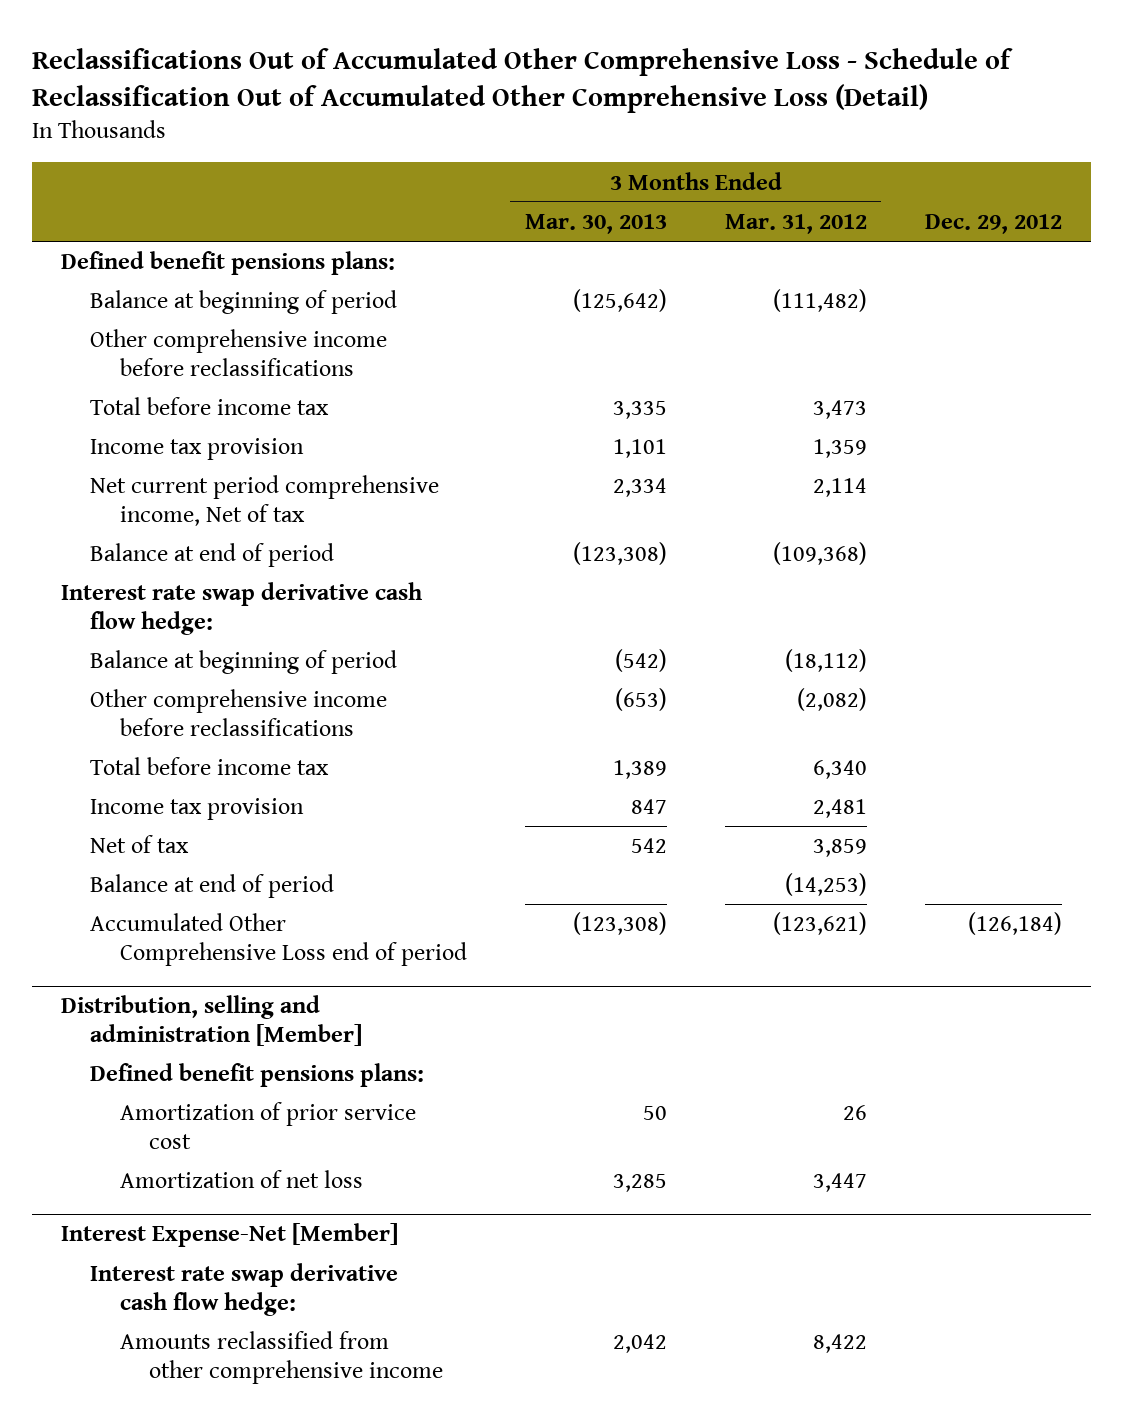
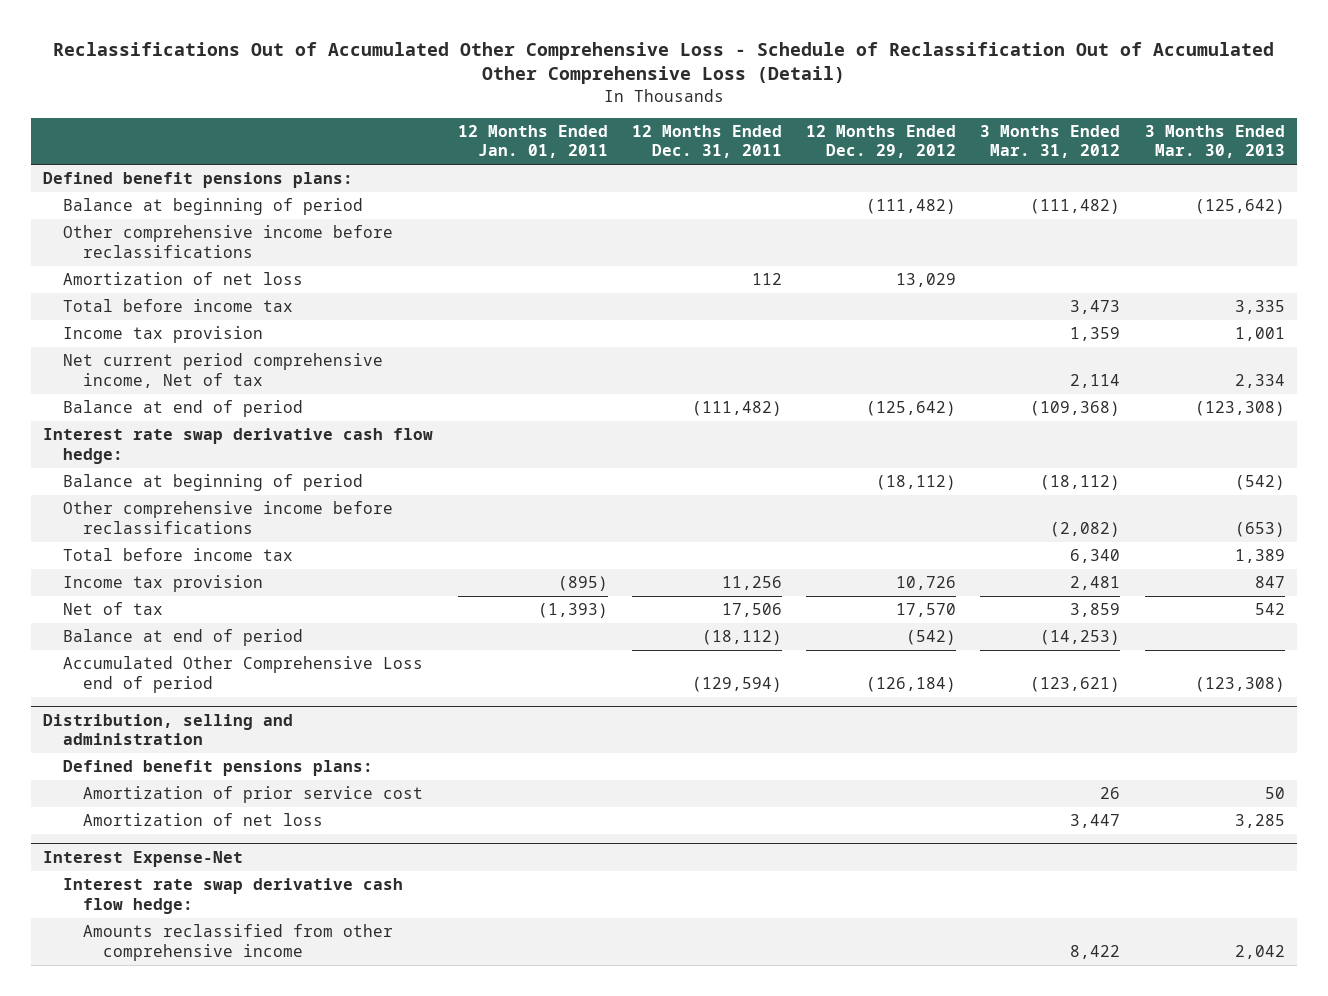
- | 3 Months Ended Mar. 30, 2013 | 3 Months Ended Mar. 31, 2012 | Dec. 29, 2012
+ | 12 Months Ended Jan. 01, 2011 | 12 Months Ended Dec. 31, 2011 | 12 Months Ended Dec. 29, 2012 | 3 Months Ended Mar. 31, 2012 | 3 Months Ended Mar. 30, 2013
+ Amortization of net loss | | 112 | 13,029 | |
- Income tax provision | 1,101 | 1,359 |
+ Income tax provision | | | | 1,359 | 1,001
- Distribution, selling and administration [Member]
+ Distribution, selling and administration
- Interest Expense-Net [Member]
+ Interest Expense-Net

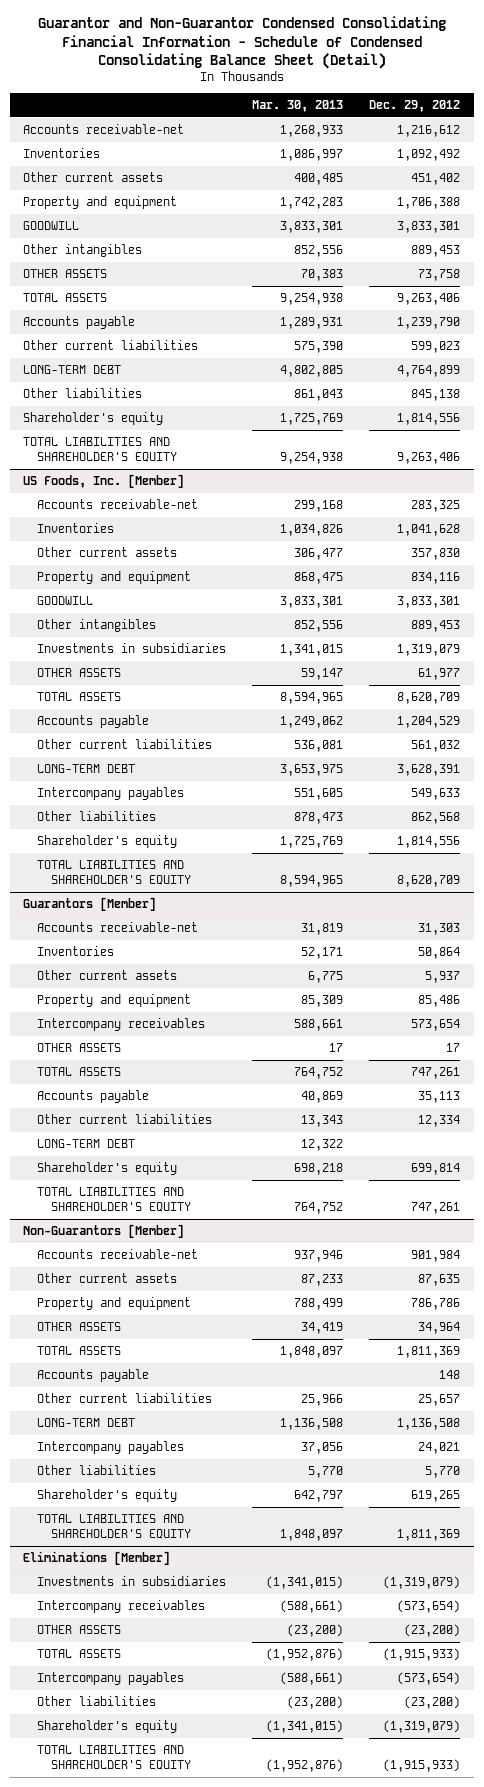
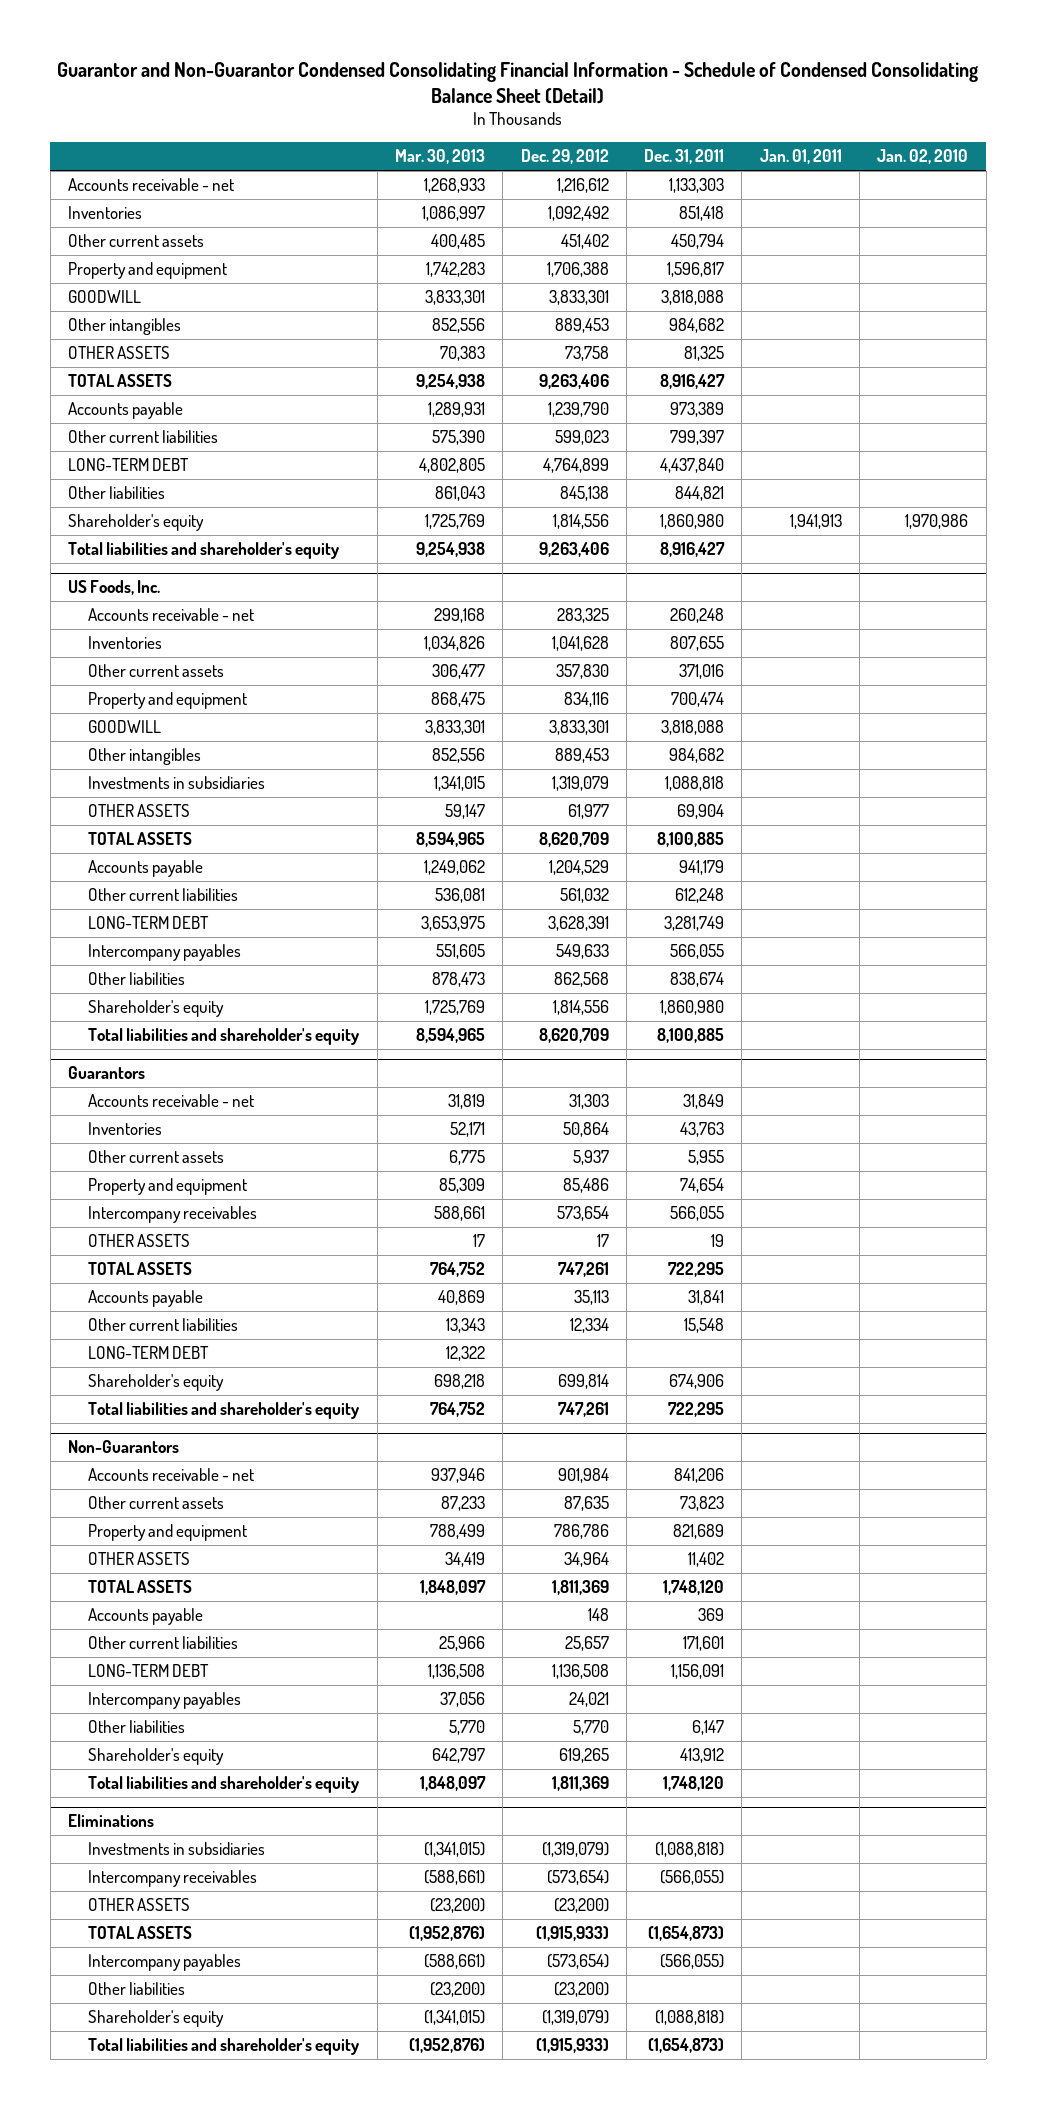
- | Mar. 30, 2013 | Dec. 29, 2012
+ | Mar. 30, 2013 | Dec. 29, 2012 | Dec. 31, 2011 | Jan. 01, 2011 | Jan. 02, 2010
- Accounts receivable-net | 1,268,933 | 1,216,612
+ Accounts receivable - net | 1,268,933 | 1,216,612 | 1,133,303 | |
- TOTAL LIABILITIES AND SHAREHOLDER'S EQUITY | 9,254,938 | 9,263,406
- US Foods, Inc. [Member]
- Accounts receivable-net | 299,168 | 283,325
+ Total liabilities and shareholder's equity | 9,254,938 | 9,263,406 | 8,916,427 | |
+ US Foods, Inc.
+ Accounts receivable - net | 299,168 | 283,325 | 260,248 | |
- TOTAL LIABILITIES AND SHAREHOLDER'S EQUITY | 8,594,965 | 8,620,709
- Guarantors [Member]
- Accounts receivable-net | 31,819 | 31,303
+ Total liabilities and shareholder's equity | 8,594,965 | 8,620,709 | 8,100,885 | |
+ Guarantors
+ Accounts receivable - net | 31,819 | 31,303 | 31,849 | |
- TOTAL LIABILITIES AND SHAREHOLDER'S EQUITY | 764,752 | 747,261
- Non-Guarantors [Member]
- Accounts receivable-net | 937,946 | 901,984
+ Total liabilities and shareholder's equity | 764,752 | 747,261 | 722,295 | |
+ Non-Guarantors
+ Accounts receivable - net | 937,946 | 901,984 | 841,206 | |
- TOTAL LIABILITIES AND SHAREHOLDER'S EQUITY | 1,848,097 | 1,811,369
- Eliminations [Member]
+ Total liabilities and shareholder's equity | 1,848,097 | 1,811,369 | 1,748,120 | |
+ Eliminations
- TOTAL LIABILITIES AND SHAREHOLDER'S EQUITY | (1,952,876) | (1,915,933)
+ Total liabilities and shareholder's equity | (1,952,876) | (1,915,933) | (1,654,873) | |

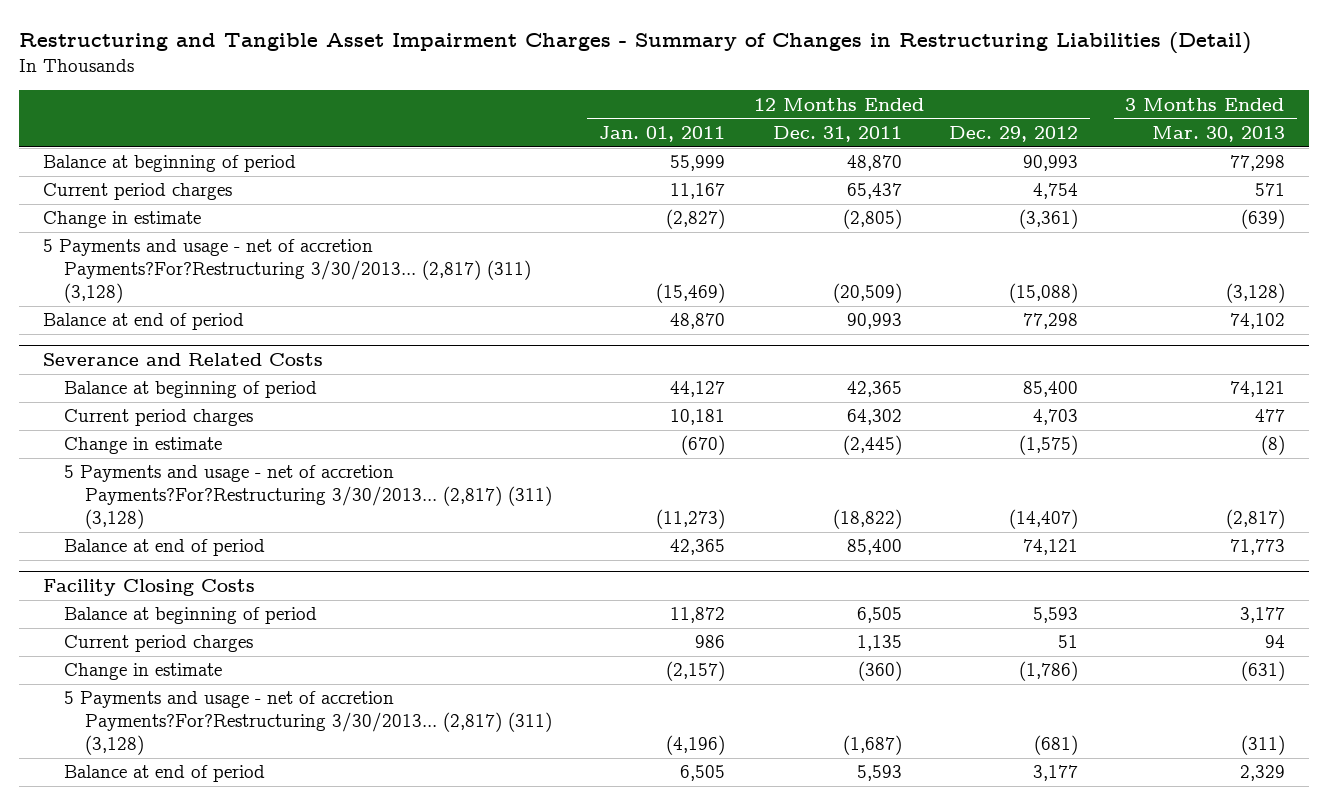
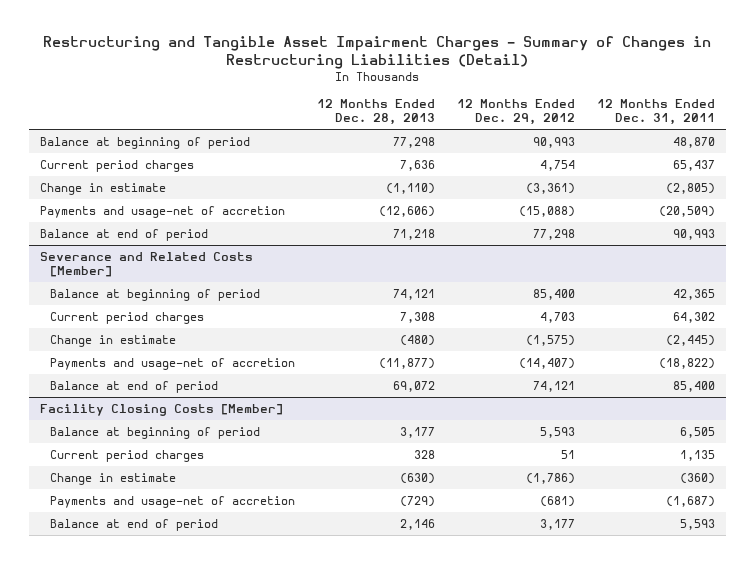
- | 12 Months Ended Jan. 01, 2011 | 12 Months Ended Dec. 31, 2011 | 12 Months Ended Dec. 29, 2012 | 3 Months Ended Mar. 30, 2013
+ | 12 Months Ended Dec. 28, 2013 | 12 Months Ended Dec. 29, 2012 | 12 Months Ended Dec. 31, 2011
- 5 Payments and usage - net of accretion Payments?For?Restructuring 3/30/2013... (2,817) (311) (3,128) | (15,469) | (20,509) | (15,088) | (3,128)
+ Payments and usage-net of accretion | (12,606) | (15,088) | (20,509)
- Severance and Related Costs
+ Severance and Related Costs [Member]
- 5 Payments and usage - net of accretion Payments?For?Restructuring 3/30/2013... (2,817) (311) (3,128) | (11,273) | (18,822) | (14,407) | (2,817)
+ Payments and usage-net of accretion | (11,877) | (14,407) | (18,822)
- Facility Closing Costs
+ Facility Closing Costs [Member]
- 5 Payments and usage - net of accretion Payments?For?Restructuring 3/30/2013... (2,817) (311) (3,128) | (4,196) | (1,687) | (681) | (311)
+ Payments and usage-net of accretion | (729) | (681) | (1,687)

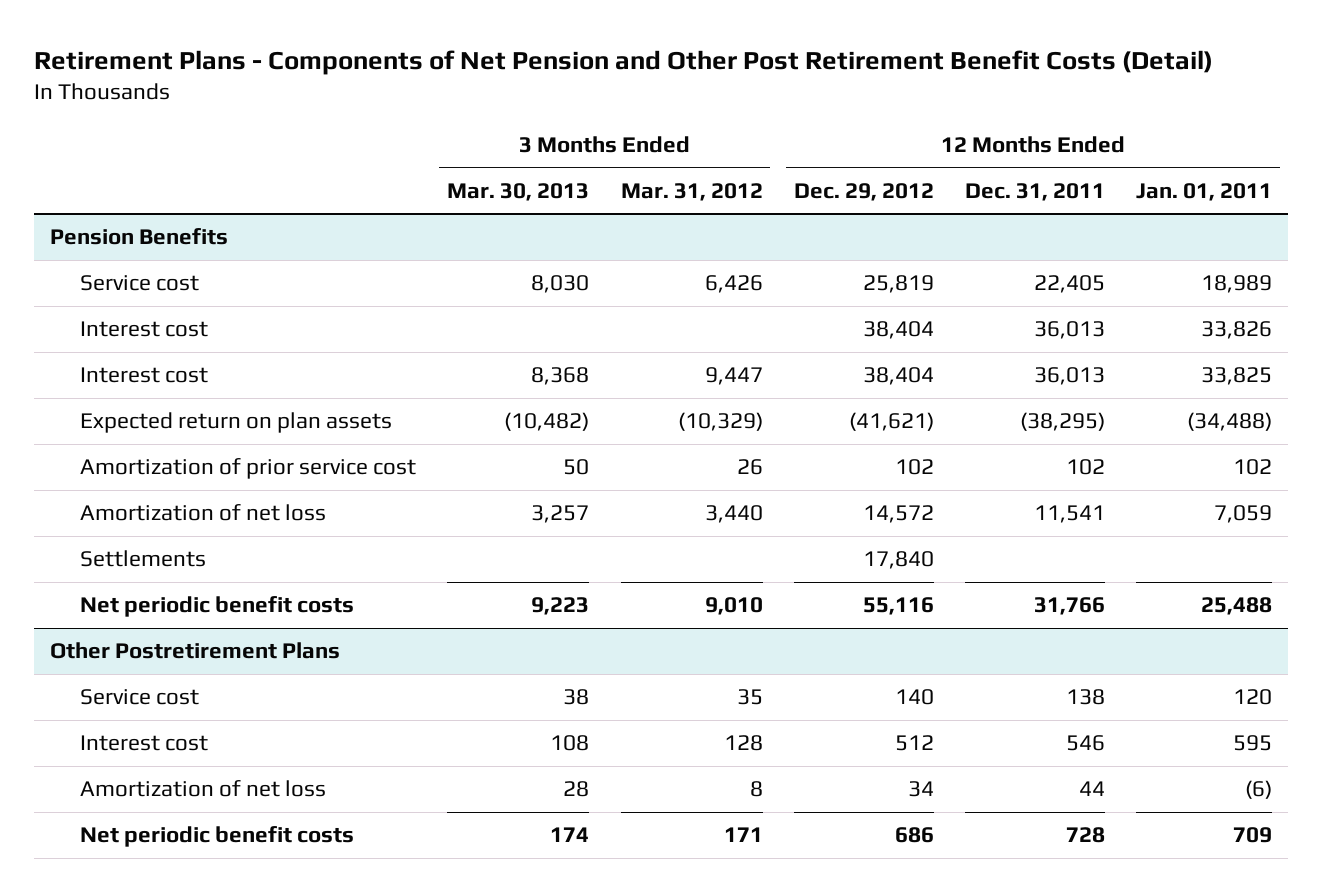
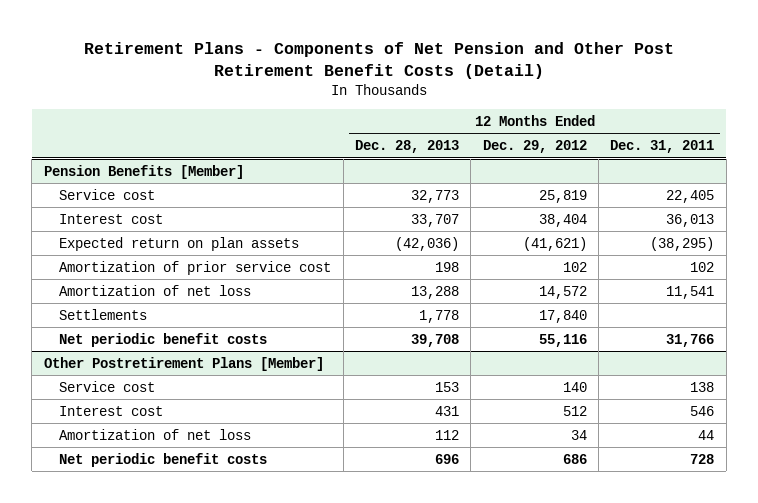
- | 3 Months Ended Mar. 30, 2013 | 3 Months Ended Mar. 31, 2012 | 12 Months Ended Dec. 29, 2012 | 12 Months Ended Dec. 31, 2011 | 12 Months Ended Jan. 01, 2011
+ | 12 Months Ended Dec. 28, 2013 | 12 Months Ended Dec. 29, 2012 | 12 Months Ended Dec. 31, 2011
- Pension Benefits
+ Pension Benefits [Member]
- Interest cost | 8,368 | 9,447 | 38,404 | 36,013 | 33,825
- Other Postretirement Plans
+ Other Postretirement Plans [Member]

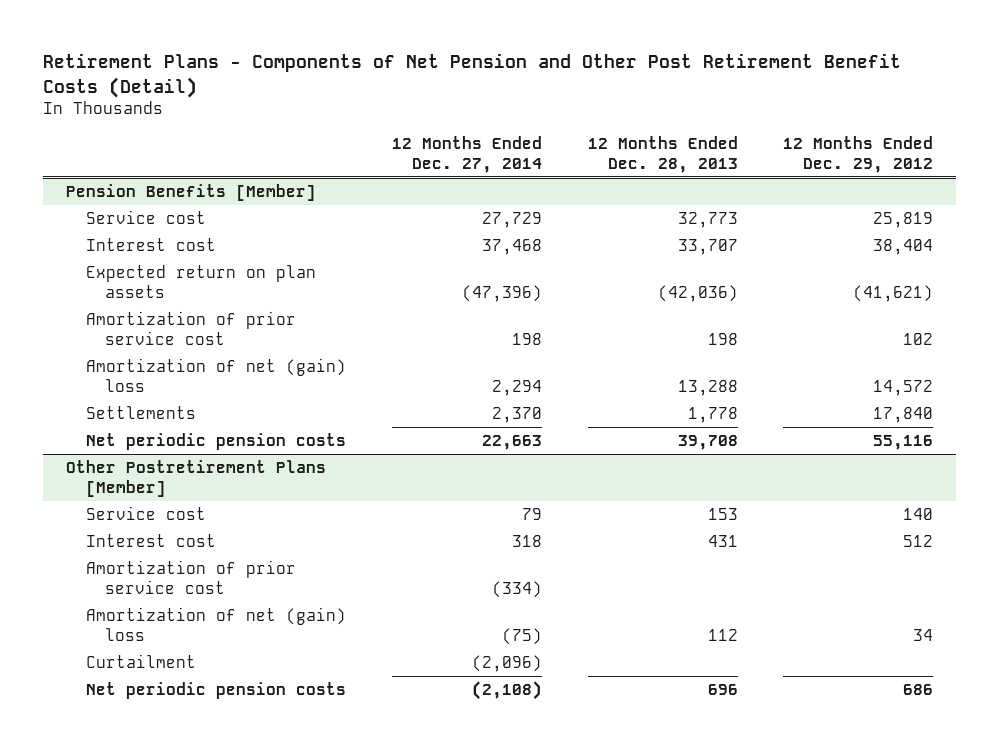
- | 12 Months Ended Dec. 28, 2013 | 12 Months Ended Dec. 29, 2012 | 12 Months Ended Dec. 31, 2011
+ | 12 Months Ended Dec. 27, 2014 | 12 Months Ended Dec. 28, 2013 | 12 Months Ended Dec. 29, 2012
@ Pension Benefits [Member]
- Amortization of net loss | 13,288 | 14,572 | 11,541
+ Amortization of net (gain) loss | 2,294 | 13,288 | 14,572
- Net periodic benefit costs | 39,708 | 55,116 | 31,766
+ Net periodic pension costs | 22,663 | 39,708 | 55,116
@ Other Postretirement Plans [Member]
- Amortization of net loss | 112 | 34 | 44
- Net periodic benefit costs | 696 | 686 | 728
+ Amortization of prior service cost | (334) | |
+ Amortization of net (gain) loss | (75) | 112 | 34
+ Curtailment | (2,096) | |
+ Net periodic pension costs | (2,108) | 696 | 686

